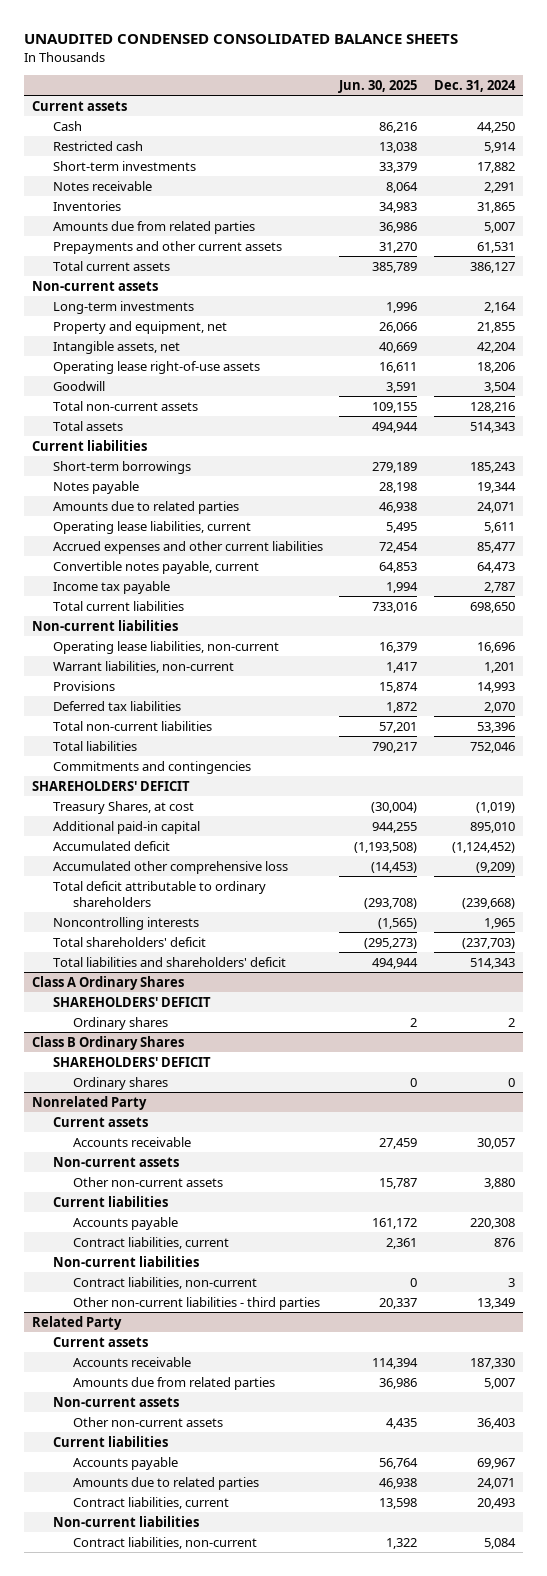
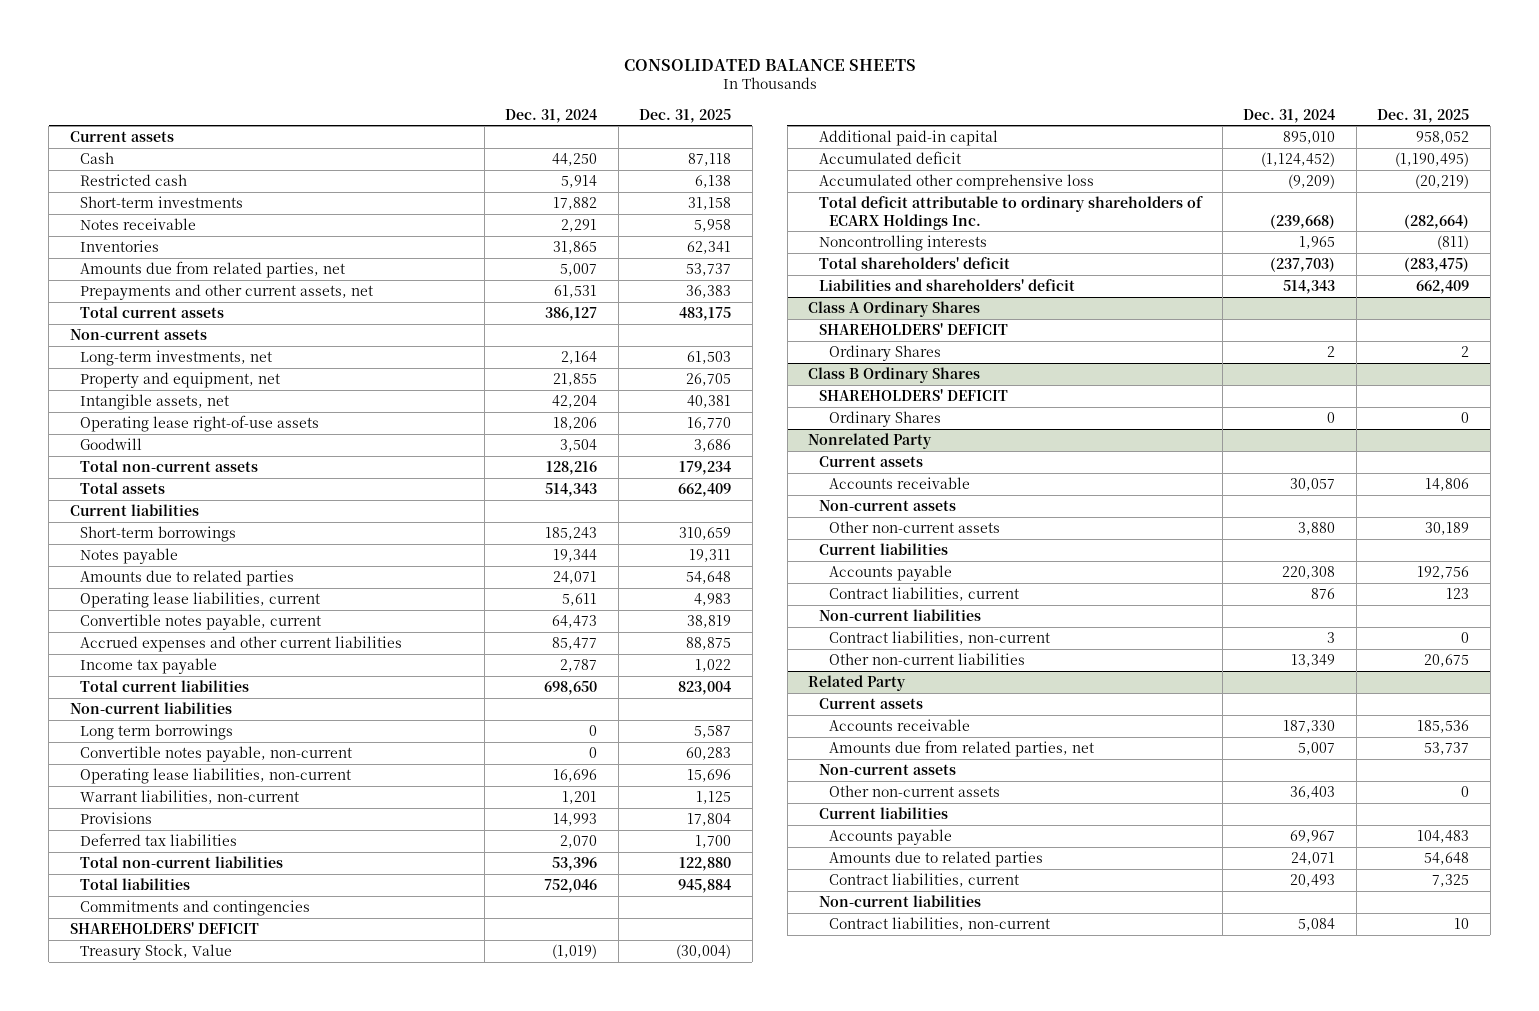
- UNAUDITED CONDENSED CONSOLIDATED BALANCE SHEETS
+ CONSOLIDATED BALANCE SHEETS
- | Jun. 30, 2025 | Dec. 31, 2024
+ | Dec. 31, 2024 | Dec. 31, 2025
- Amounts due from related parties | 36,986 | 5,007
- Prepayments and other current assets | 31,270 | 61,531
+ Amounts due from related parties, net | 5,007 | 53,737
+ Prepayments and other current assets, net | 61,531 | 36,383
- Long-term investments | 1,996 | 2,164
+ Long-term investments, net | 2,164 | 61,503
moved down: Accrued expenses and other current liabilities | 85,477 | 88,875
+ Long term borrowings | 0 | 5,587
+ Convertible notes payable, non-current | 0 | 60,283
- Treasury Shares, at cost | (30,004) | (1,019)
+ Treasury Stock, Value | (1,019) | (30,004)
- Total deficit attributable to ordinary shareholders | (293,708) | (239,668)
+ Total deficit attributable to ordinary shareholders of ECARX Holdings Inc. | (239,668) | (282,664)
- Total liabilities and shareholders' deficit | 494,944 | 514,343
+ Liabilities and shareholders' deficit | 514,343 | 662,409
@ Class A Ordinary Shares
- Ordinary shares | 2 | 2
+ Ordinary Shares | 2 | 2
@ Class B Ordinary Shares
- Ordinary shares | 0 | 0
+ Ordinary Shares | 0 | 0
@ Nonrelated Party
- Other non-current liabilities - third parties | 20,337 | 13,349
+ Other non-current liabilities | 13,349 | 20,675
@ Related Party
- Amounts due from related parties | 36,986 | 5,007
+ Amounts due from related parties, net | 5,007 | 53,737

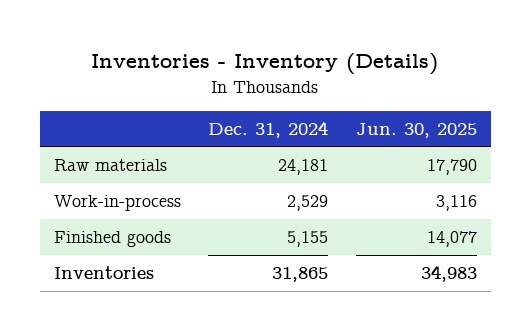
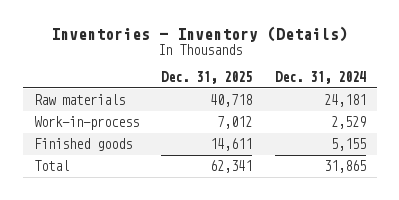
- | Dec. 31, 2024 | Jun. 30, 2025
+ | Dec. 31, 2025 | Dec. 31, 2024
- Inventories | 31,865 | 34,983
+ Total | 62,341 | 31,865

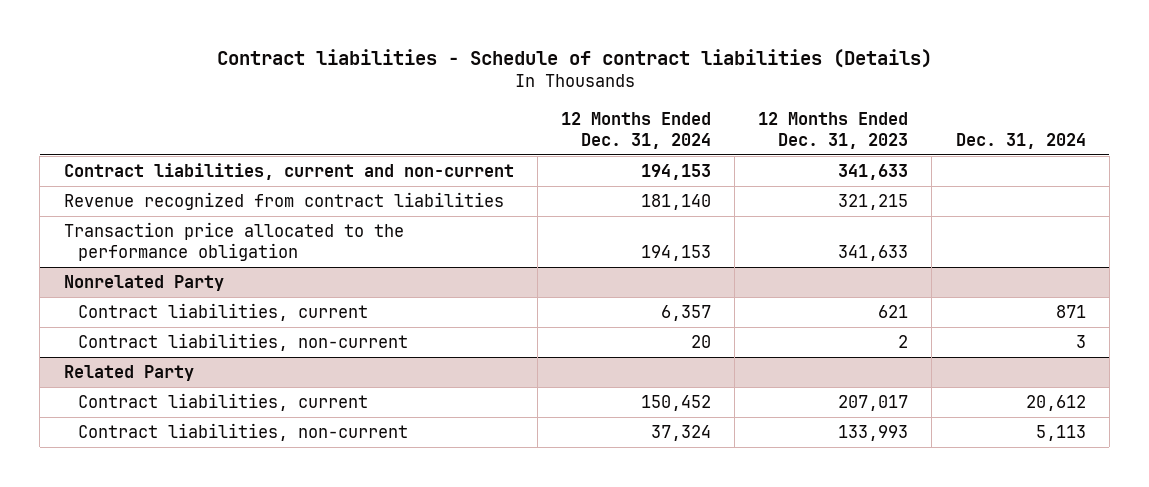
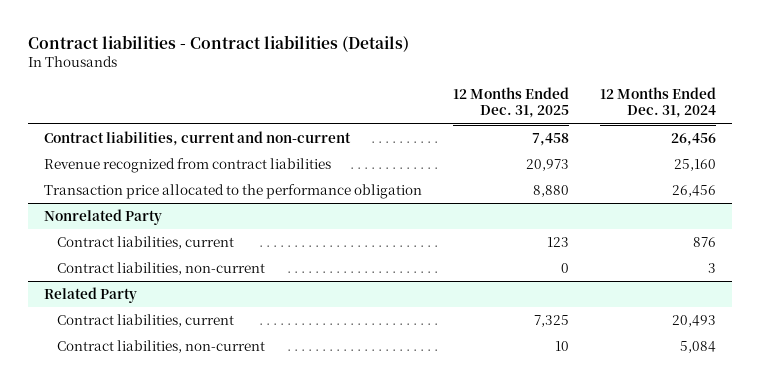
- Contract liabilities - Schedule of contract liabilities (Details)
+ Contract liabilities - Contract liabilities (Details)
- | 12 Months Ended Dec. 31, 2024 | 12 Months Ended Dec. 31, 2023 | Dec. 31, 2024
+ | 12 Months Ended Dec. 31, 2025 | 12 Months Ended Dec. 31, 2024
- Contract liabilities, current and non-current | 194,153 | 341,633 |
- Revenue recognized from contract liabilities | 181,140 | 321,215 |
- Transaction price allocated to the performance obligation | 194,153 | 341,633 |
+ Contract liabilities, current and non-current | 7,458 | 26,456
+ Revenue recognized from contract liabilities | 20,973 | 25,160
+ Transaction price allocated to the performance obligation | 8,880 | 26,456
@ Nonrelated Party
- Contract liabilities, current | 6,357 | 621 | 871
- Contract liabilities, non-current | 20 | 2 | 3
+ Contract liabilities, current | 123 | 876
+ Contract liabilities, non-current | 0 | 3
@ Related Party
- Contract liabilities, current | 150,452 | 207,017 | 20,612
- Contract liabilities, non-current | 37,324 | 133,993 | 5,113
+ Contract liabilities, current | 7,325 | 20,493
+ Contract liabilities, non-current | 10 | 5,084

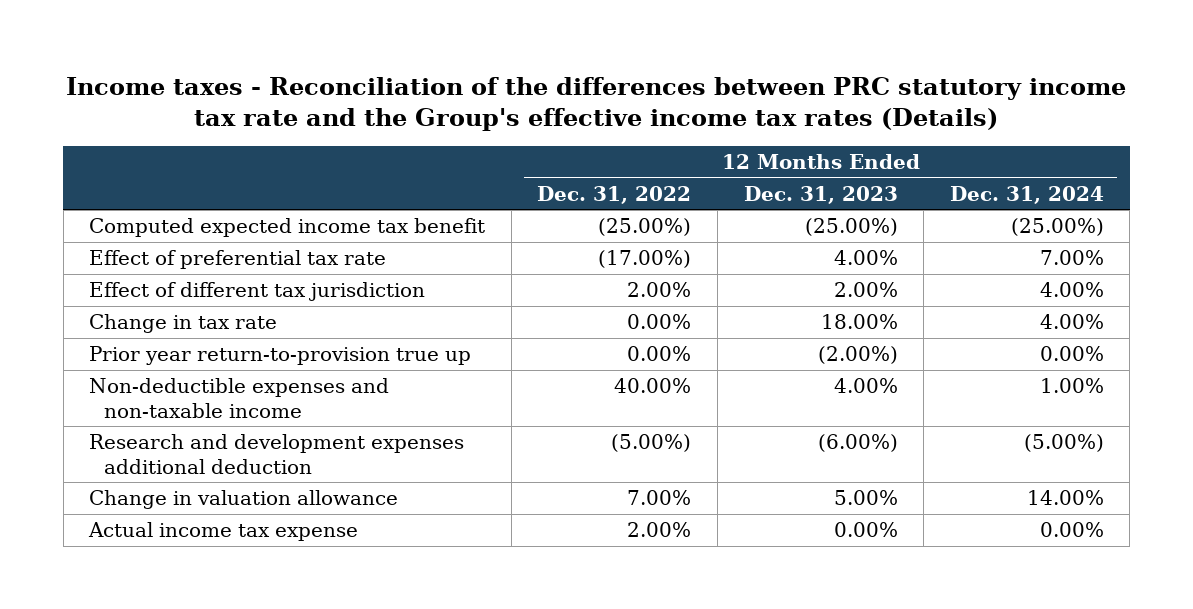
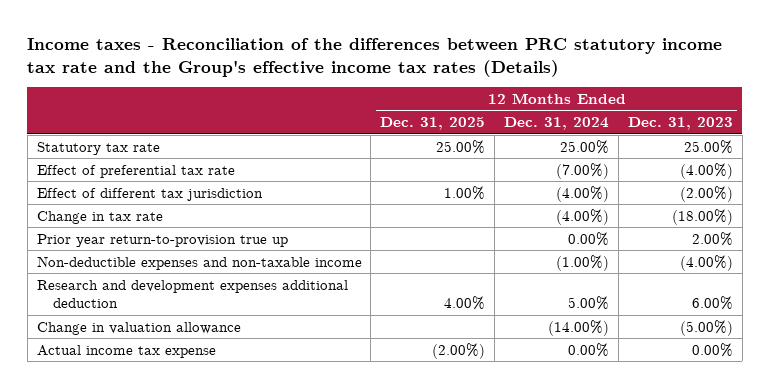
- | 12 Months Ended Dec. 31, 2022 | 12 Months Ended Dec. 31, 2023 | 12 Months Ended Dec. 31, 2024
+ | 12 Months Ended Dec. 31, 2025 | 12 Months Ended Dec. 31, 2024 | 12 Months Ended Dec. 31, 2023
- Computed expected income tax benefit | (25.00%) | (25.00%) | (25.00%)
- Effect of preferential tax rate | (17.00%) | 4.00% | 7.00%
- Effect of different tax jurisdiction | 2.00% | 2.00% | 4.00%
- Change in tax rate | 0.00% | 18.00% | 4.00%
- Prior year return-to-provision true up | 0.00% | (2.00%) | 0.00%
- Non-deductible expenses and non-taxable income | 40.00% | 4.00% | 1.00%
- Research and development expenses additional deduction | (5.00%) | (6.00%) | (5.00%)
- Change in valuation allowance | 7.00% | 5.00% | 14.00%
+ Statutory tax rate | 25.00% | 25.00% | 25.00%
+ Effect of preferential tax rate | | (7.00%) | (4.00%)
+ Effect of different tax jurisdiction | 1.00% | (4.00%) | (2.00%)
+ Change in tax rate | | (4.00%) | (18.00%)
+ Prior year return-to-provision true up | | 0.00% | 2.00%
+ Non-deductible expenses and non-taxable income | | (1.00%) | (4.00%)
+ Research and development expenses additional deduction | 4.00% | 5.00% | 6.00%
+ Change in valuation allowance | | (14.00%) | (5.00%)

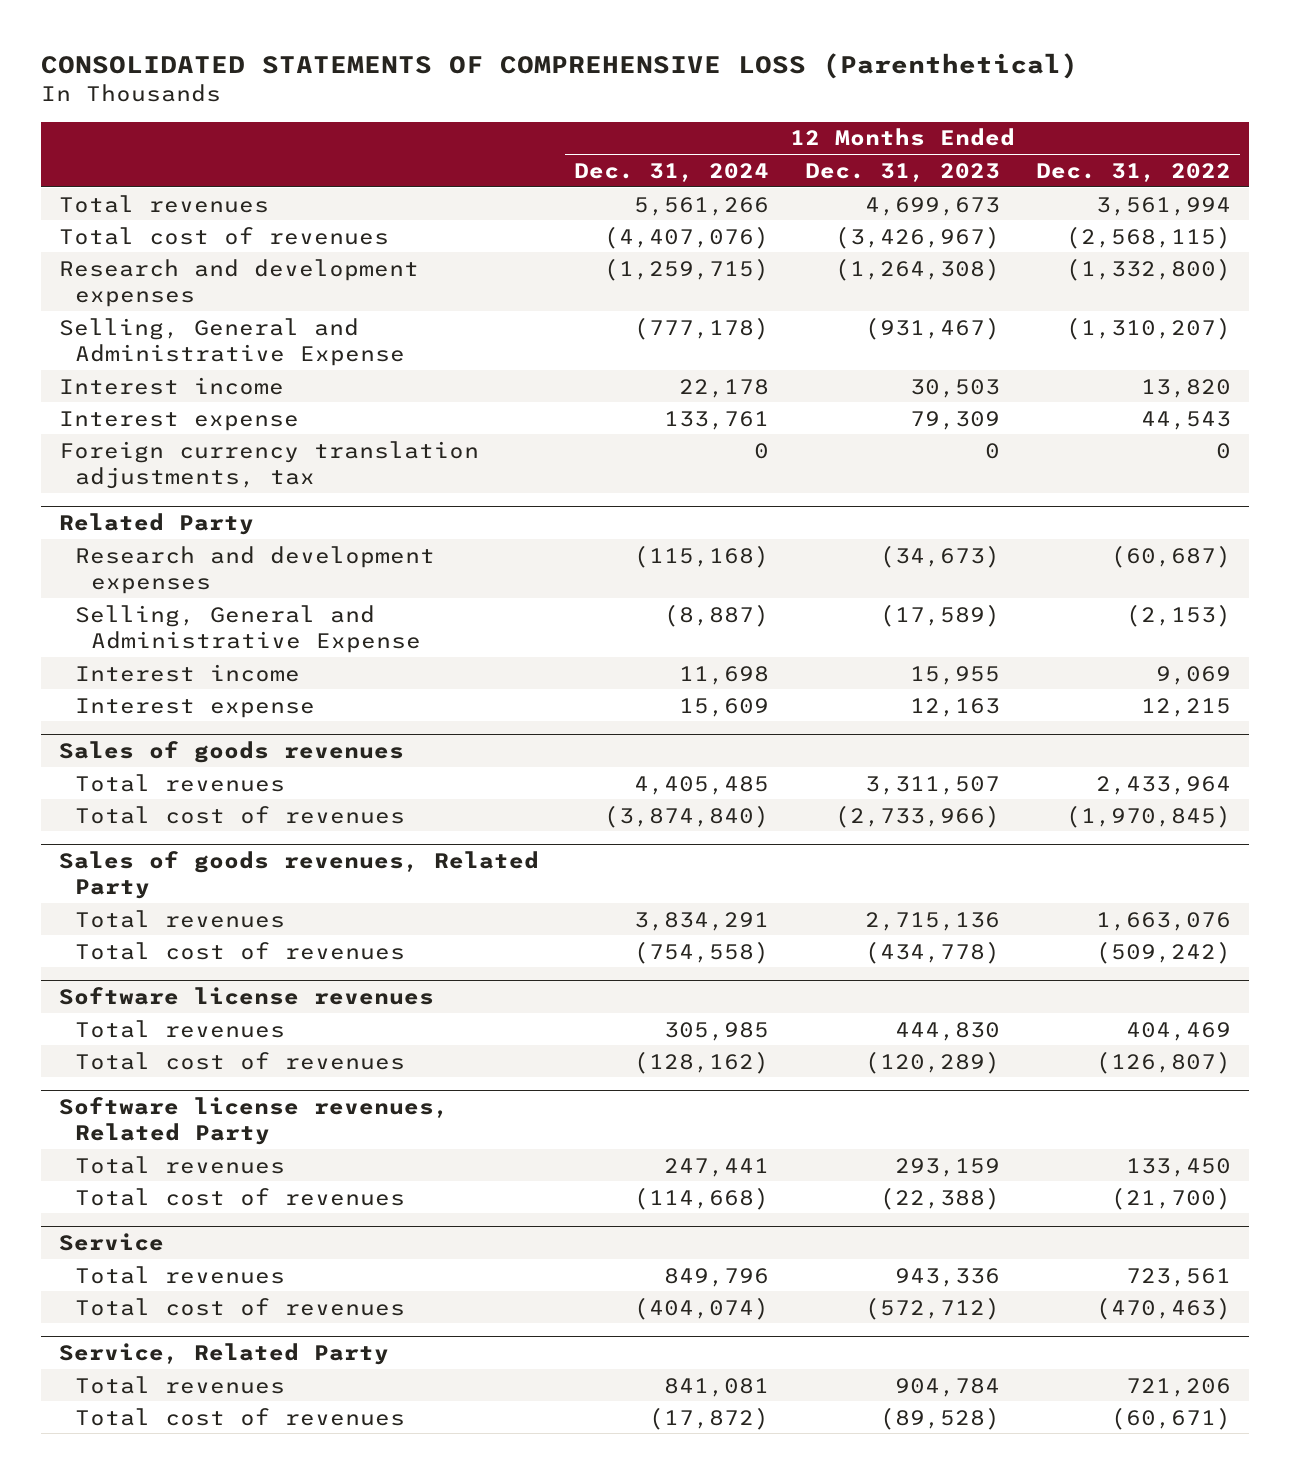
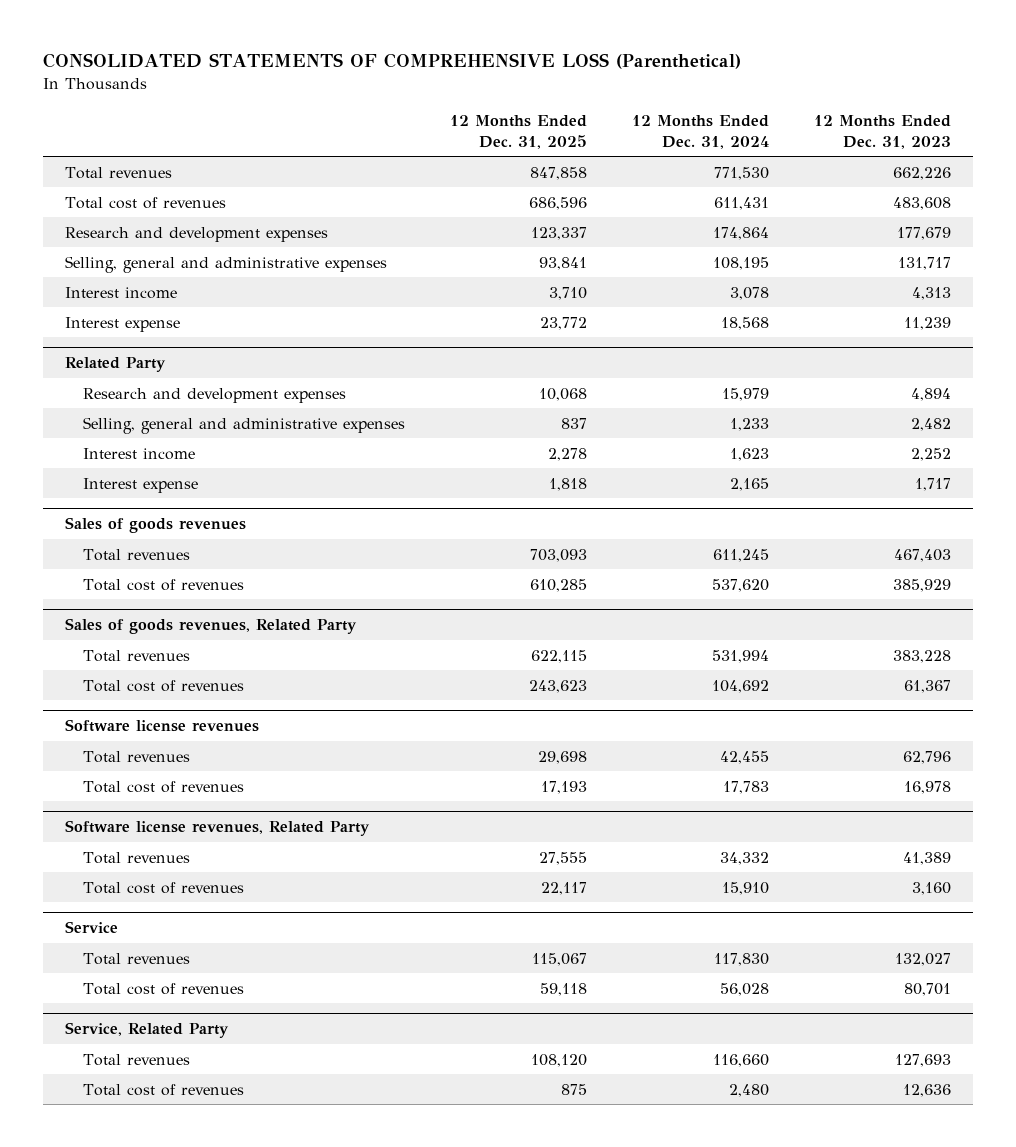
- | 12 Months Ended Dec. 31, 2024 | 12 Months Ended Dec. 31, 2023 | 12 Months Ended Dec. 31, 2022
+ | 12 Months Ended Dec. 31, 2025 | 12 Months Ended Dec. 31, 2024 | 12 Months Ended Dec. 31, 2023
- Total revenues | 5,561,266 | 4,699,673 | 3,561,994
- Total cost of revenues | (4,407,076) | (3,426,967) | (2,568,115)
- Research and development expenses | (1,259,715) | (1,264,308) | (1,332,800)
- Selling, General and Administrative Expense | (777,178) | (931,467) | (1,310,207)
- Interest income | 22,178 | 30,503 | 13,820
- Interest expense | 133,761 | 79,309 | 44,543
- Foreign currency translation adjustments, tax | 0 | 0 | 0
+ Total revenues | 847,858 | 771,530 | 662,226
+ Total cost of revenues | 686,596 | 611,431 | 483,608
+ Research and development expenses | 123,337 | 174,864 | 177,679
+ Selling, general and administrative expenses | 93,841 | 108,195 | 131,717
+ Interest income | 3,710 | 3,078 | 4,313
+ Interest expense | 23,772 | 18,568 | 11,239
@ Related Party
- Research and development expenses | (115,168) | (34,673) | (60,687)
- Selling, General and Administrative Expense | (8,887) | (17,589) | (2,153)
- Interest income | 11,698 | 15,955 | 9,069
- Interest expense | 15,609 | 12,163 | 12,215
+ Research and development expenses | 10,068 | 15,979 | 4,894
+ Selling, general and administrative expenses | 837 | 1,233 | 2,482
+ Interest income | 2,278 | 1,623 | 2,252
+ Interest expense | 1,818 | 2,165 | 1,717
@ Sales of goods revenues
- Total revenues | 4,405,485 | 3,311,507 | 2,433,964
- Total cost of revenues | (3,874,840) | (2,733,966) | (1,970,845)
+ Total revenues | 703,093 | 611,245 | 467,403
+ Total cost of revenues | 610,285 | 537,620 | 385,929
@ Sales of goods revenues, Related Party
- Total revenues | 3,834,291 | 2,715,136 | 1,663,076
- Total cost of revenues | (754,558) | (434,778) | (509,242)
+ Total revenues | 622,115 | 531,994 | 383,228
+ Total cost of revenues | 243,623 | 104,692 | 61,367
@ Software license revenues
- Total revenues | 305,985 | 444,830 | 404,469
- Total cost of revenues | (128,162) | (120,289) | (126,807)
+ Total revenues | 29,698 | 42,455 | 62,796
+ Total cost of revenues | 17,193 | 17,783 | 16,978
@ Software license revenues, Related Party
- Total revenues | 247,441 | 293,159 | 133,450
- Total cost of revenues | (114,668) | (22,388) | (21,700)
+ Total revenues | 27,555 | 34,332 | 41,389
+ Total cost of revenues | 22,117 | 15,910 | 3,160
@ Service
- Total revenues | 849,796 | 943,336 | 723,561
- Total cost of revenues | (404,074) | (572,712) | (470,463)
+ Total revenues | 115,067 | 117,830 | 132,027
+ Total cost of revenues | 59,118 | 56,028 | 80,701
@ Service, Related Party
- Total revenues | 841,081 | 904,784 | 721,206
- Total cost of revenues | (17,872) | (89,528) | (60,671)
+ Total revenues | 108,120 | 116,660 | 127,693
+ Total cost of revenues | 875 | 2,480 | 12,636

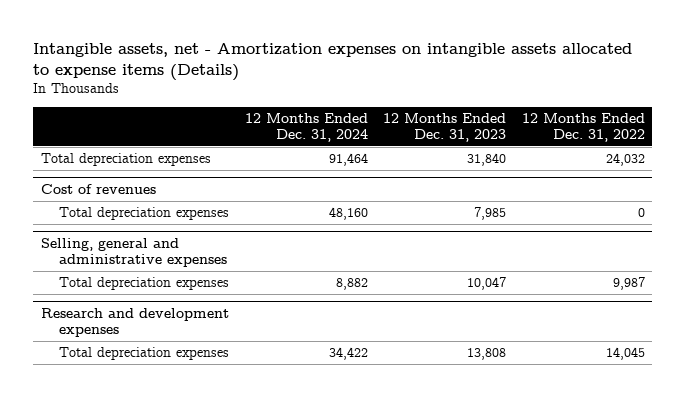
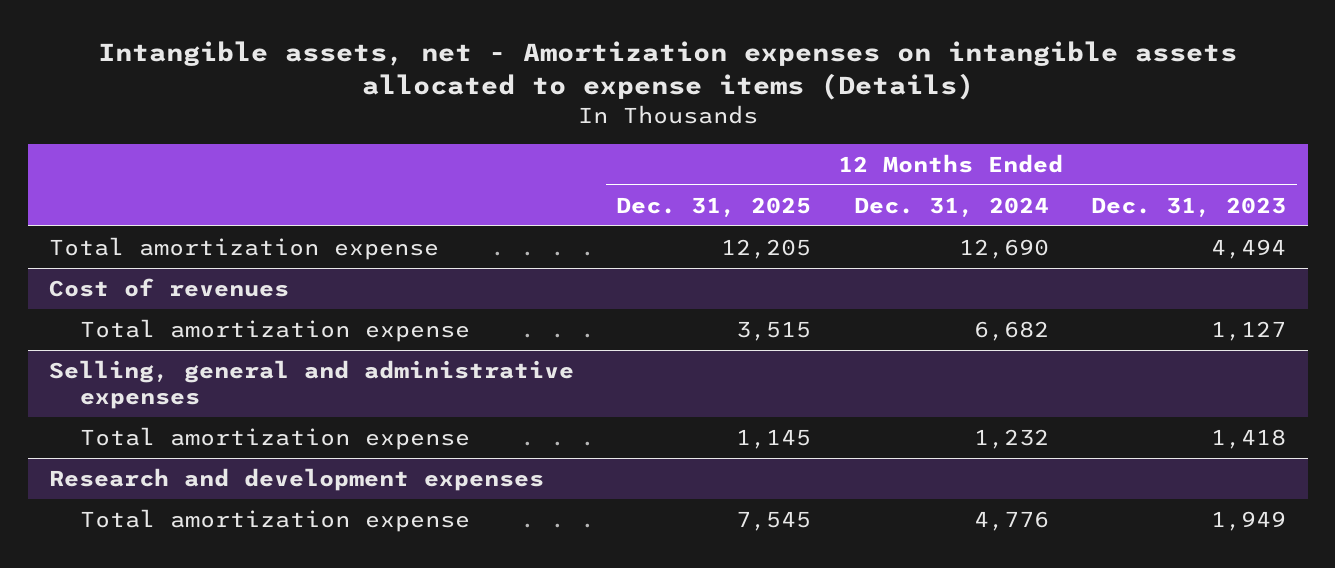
- | 12 Months Ended Dec. 31, 2024 | 12 Months Ended Dec. 31, 2023 | 12 Months Ended Dec. 31, 2022
+ | 12 Months Ended Dec. 31, 2025 | 12 Months Ended Dec. 31, 2024 | 12 Months Ended Dec. 31, 2023
- Total depreciation expenses | 91,464 | 31,840 | 24,032
+ Total amortization expense | 12,205 | 12,690 | 4,494
@ Cost of revenues
- Total depreciation expenses | 48,160 | 7,985 | 0
+ Total amortization expense | 3,515 | 6,682 | 1,127
@ Selling, general and administrative expenses
- Total depreciation expenses | 8,882 | 10,047 | 9,987
+ Total amortization expense | 1,145 | 1,232 | 1,418
@ Research and development expenses
- Total depreciation expenses | 34,422 | 13,808 | 14,045
+ Total amortization expense | 7,545 | 4,776 | 1,949

